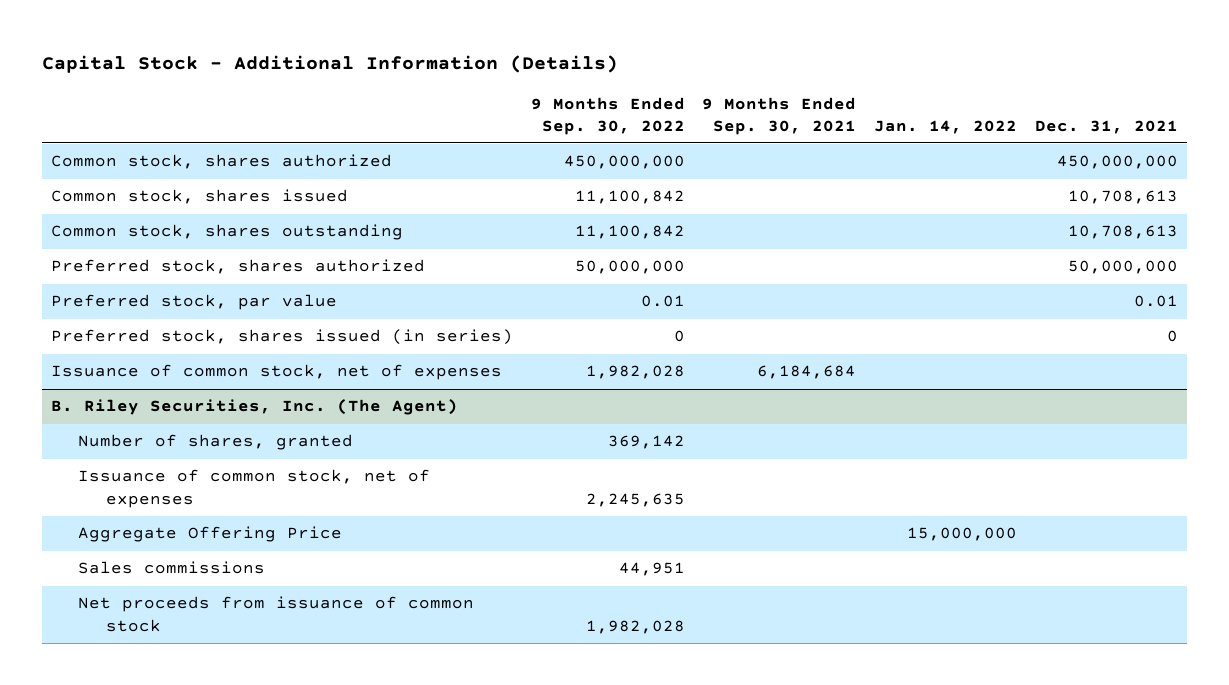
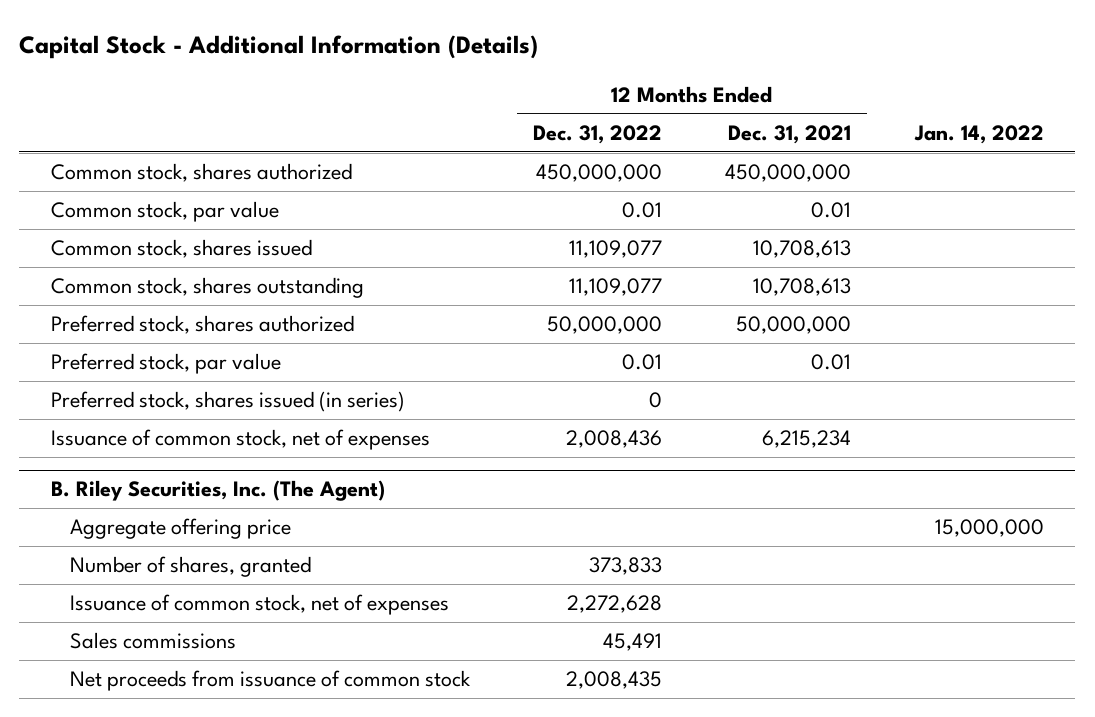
- | 9 Months Ended Sep. 30, 2022 | 9 Months Ended Sep. 30, 2021 | Jan. 14, 2022 | Dec. 31, 2021
+ | 12 Months Ended Dec. 31, 2022 | 12 Months Ended Dec. 31, 2021 | Jan. 14, 2022
+ Common stock, par value | 0.01 | 0.01 |
@ B. Riley Securities, Inc. (The Agent)
+ Aggregate offering price | | | 15,000,000
- Aggregate Offering Price | | | 15,000,000 |

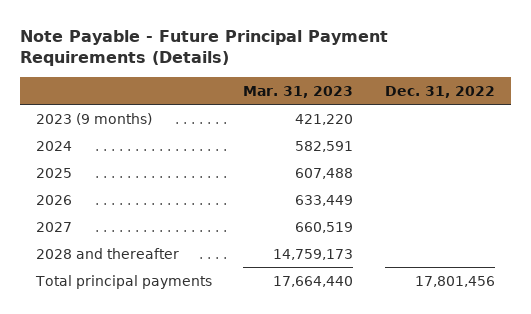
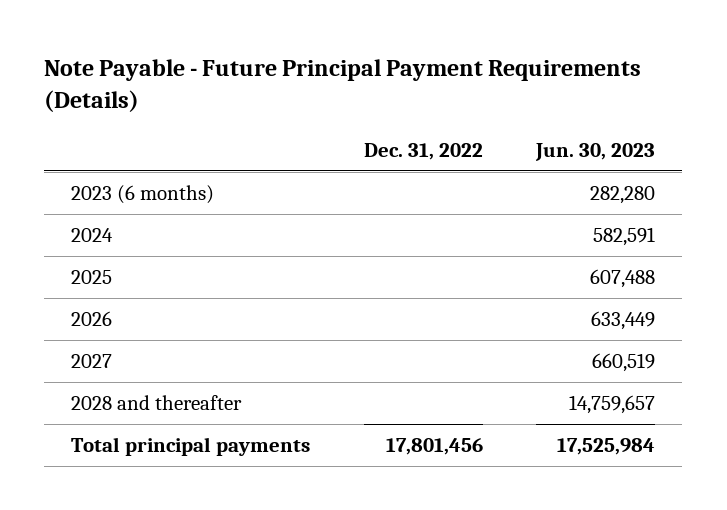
- | Mar. 31, 2023 | Dec. 31, 2022
+ | Dec. 31, 2022 | Jun. 30, 2023
- 2023 (9 months) | 421,220 |
+ 2023 (6 months) | | 282,280

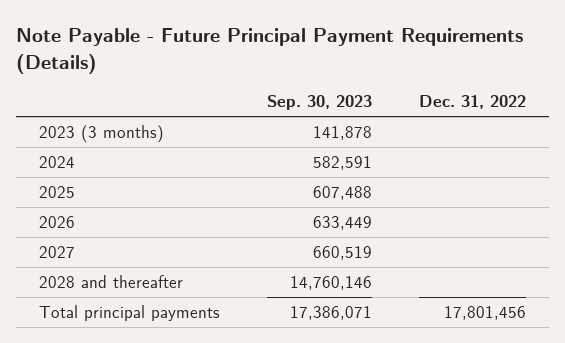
- | Dec. 31, 2022 | Jun. 30, 2023
+ | Sep. 30, 2023 | Dec. 31, 2022
- 2023 (6 months) | | 282,280
+ 2023 (3 months) | 141,878 |

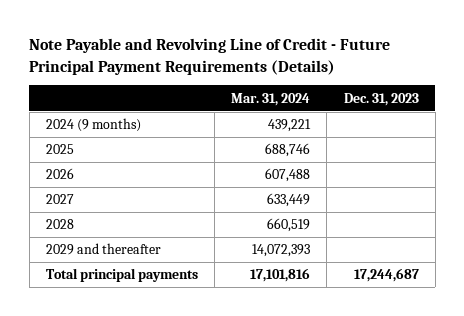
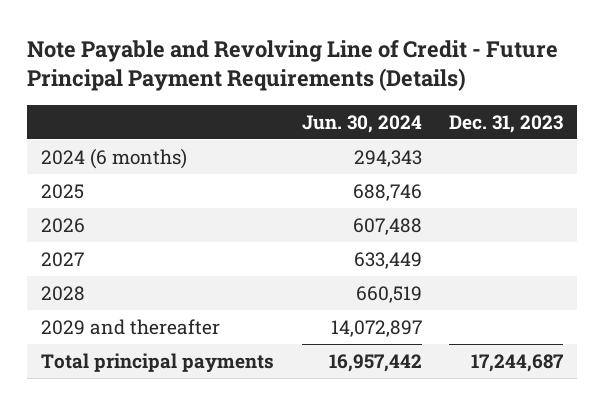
- | Mar. 31, 2024 | Dec. 31, 2023
+ | Jun. 30, 2024 | Dec. 31, 2023
- 2024 (9 months) | 439,221 |
+ 2024 (6 months) | 294,343 |

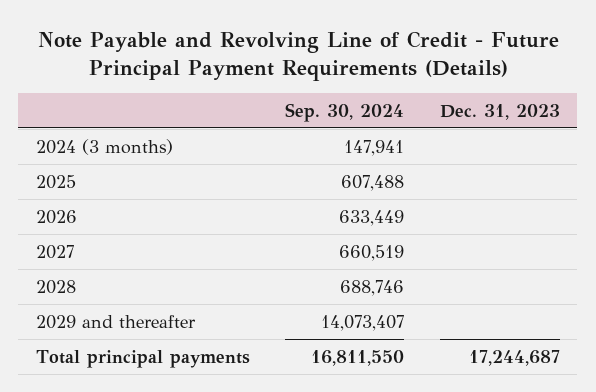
- | Jun. 30, 2024 | Dec. 31, 2023
+ | Sep. 30, 2024 | Dec. 31, 2023
- 2024 (6 months) | 294,343 |
+ 2024 (3 months) | 147,941 |

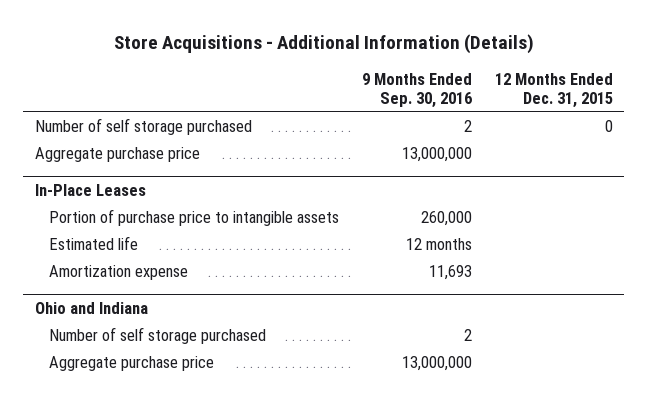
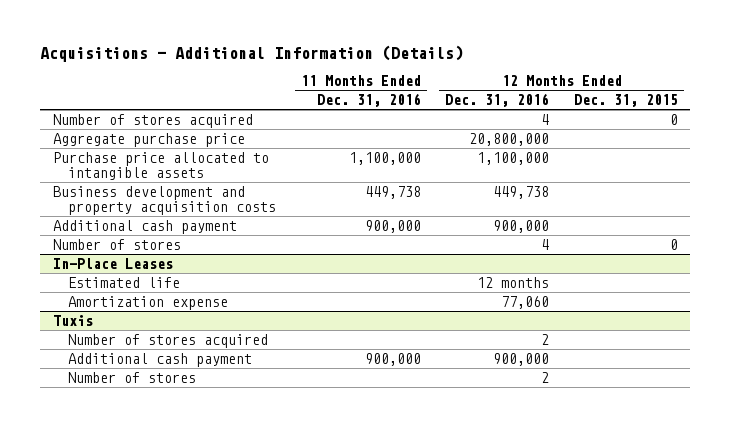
- Store Acquisitions - Additional Information (Details)
+ Acquisitions - Additional Information (Details)
- | 9 Months Ended Sep. 30, 2016 | 12 Months Ended Dec. 31, 2015
+ | 11 Months Ended Dec. 31, 2016 | 12 Months Ended Dec. 31, 2016 | 12 Months Ended Dec. 31, 2015
- Number of self storage purchased | 2 | 0
+ Number of stores acquired | | 4 | 0
+ Purchase price allocated to intangible assets | 1,100,000 | 1,100,000 |
+ Business development and property acquisition costs | 449,738 | 449,738 |
+ Additional cash payment | 900,000 | 900,000 |
+ Number of stores | | 4 | 0
@ In-Place Leases
- Portion of purchase price to intangible assets | 260,000 |
- Ohio and Indiana
- Number of self storage purchased | 2 |
- Aggregate purchase price | 13,000,000 |
+ Tuxis
+ Number of stores acquired | | 2 |
+ Additional cash payment | 900,000 | 900,000 |
+ Number of stores | | 2 |

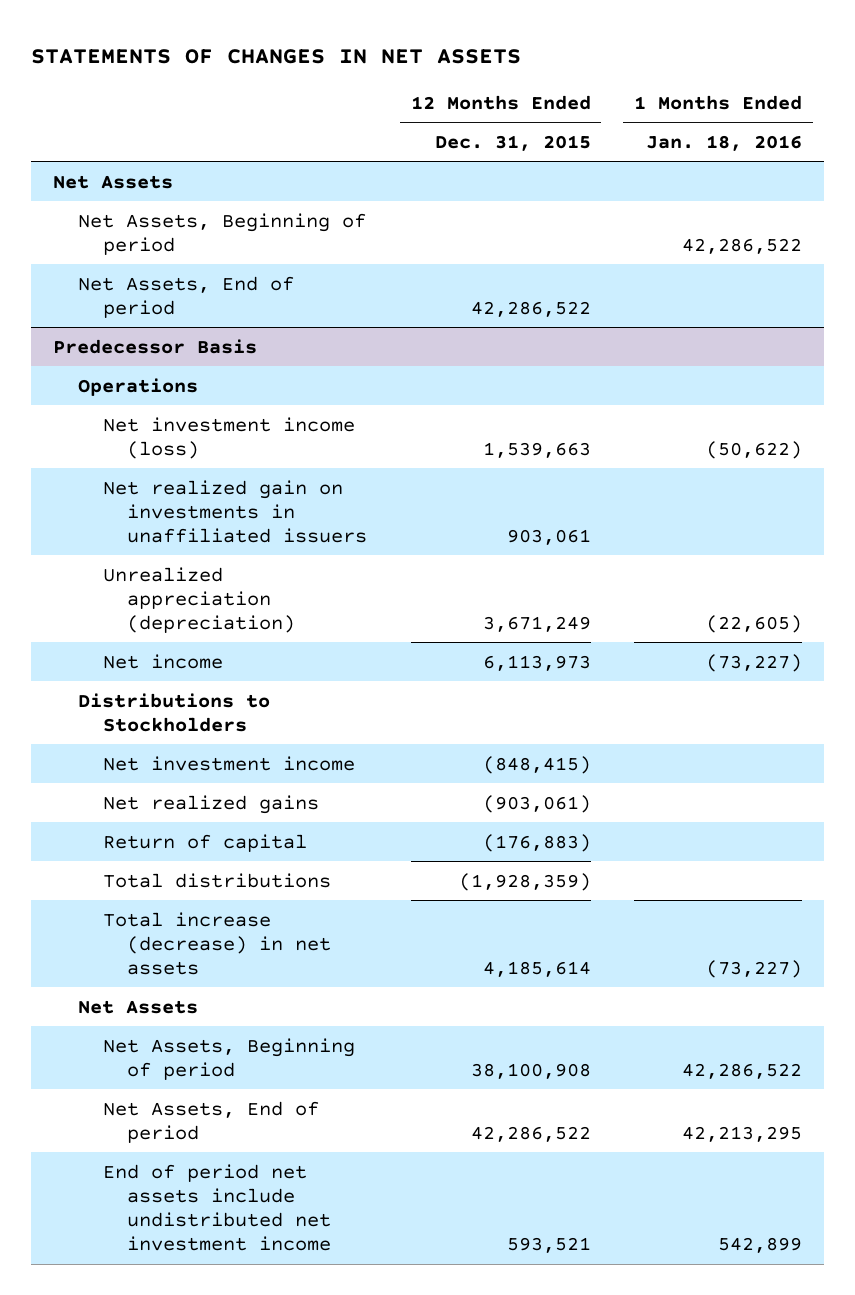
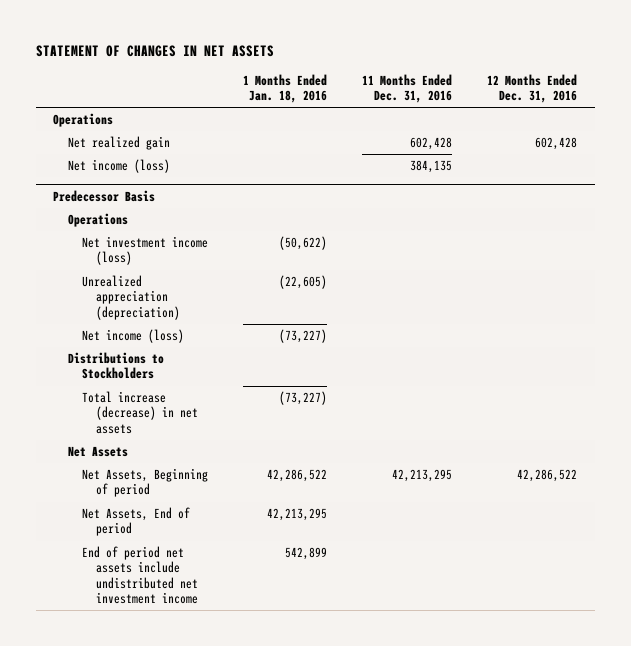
- STATEMENTS OF CHANGES IN NET ASSETS
+ STATEMENT OF CHANGES IN NET ASSETS
- | 12 Months Ended Dec. 31, 2015 | 1 Months Ended Jan. 18, 2016
+ | 1 Months Ended Jan. 18, 2016 | 11 Months Ended Dec. 31, 2016 | 12 Months Ended Dec. 31, 2016
- Net Assets
- Net Assets, Beginning of period | | 42,286,522
- Net Assets, End of period | 42,286,522 |
+ Operations
+ Net realized gain | | 602,428 | 602,428
+ Net income (loss) | | 384,135 |
@ Predecessor Basis
- Net realized gain on investments in unaffiliated issuers | 903,061 |
- Net income | 6,113,973 | (73,227)
+ Net income (loss) | (73,227) | |
- Net investment income | (848,415) |
- Net realized gains | (903,061) |
- Return of capital | (176,883) |
- Total distributions | (1,928,359) |

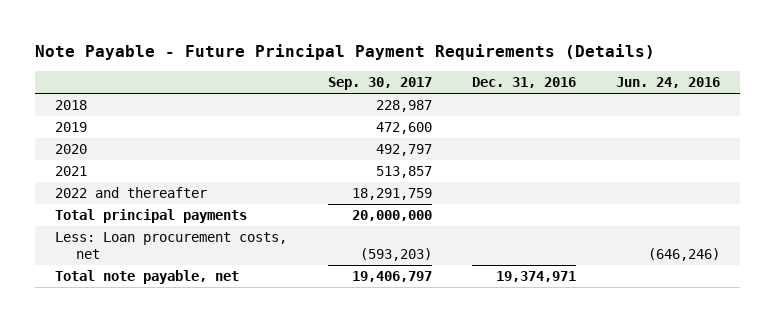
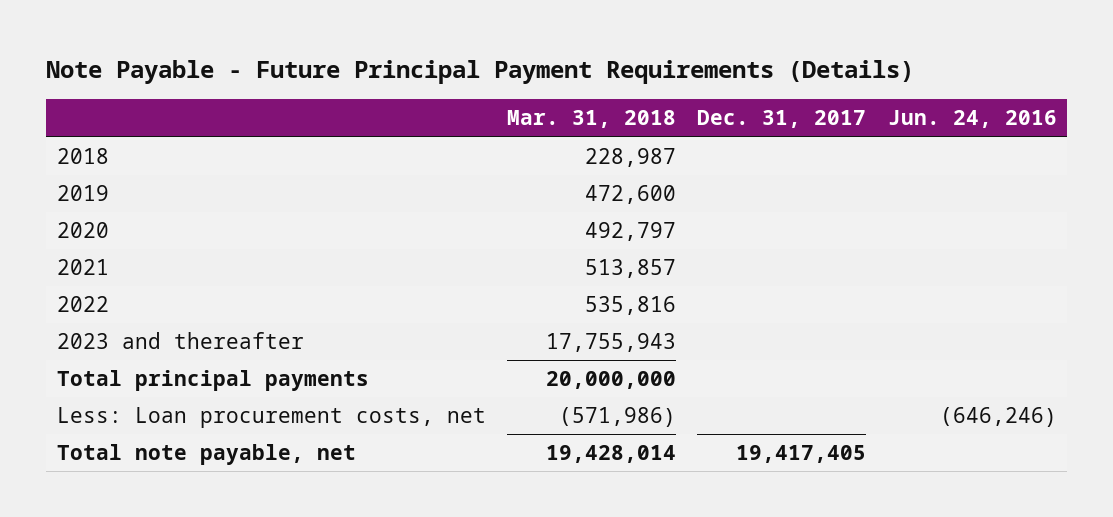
- | Sep. 30, 2017 | Dec. 31, 2016 | Jun. 24, 2016
+ | Mar. 31, 2018 | Dec. 31, 2017 | Jun. 24, 2016
- 2022 and thereafter | 18,291,759 | |
+ 2022 | 535,816 | |
+ 2023 and thereafter | 17,755,943 | |

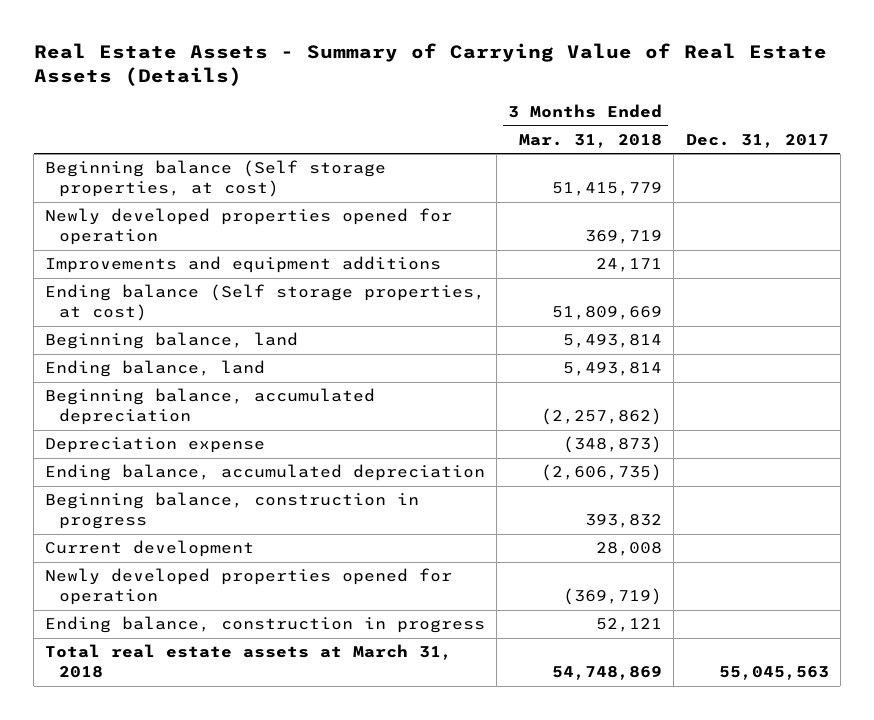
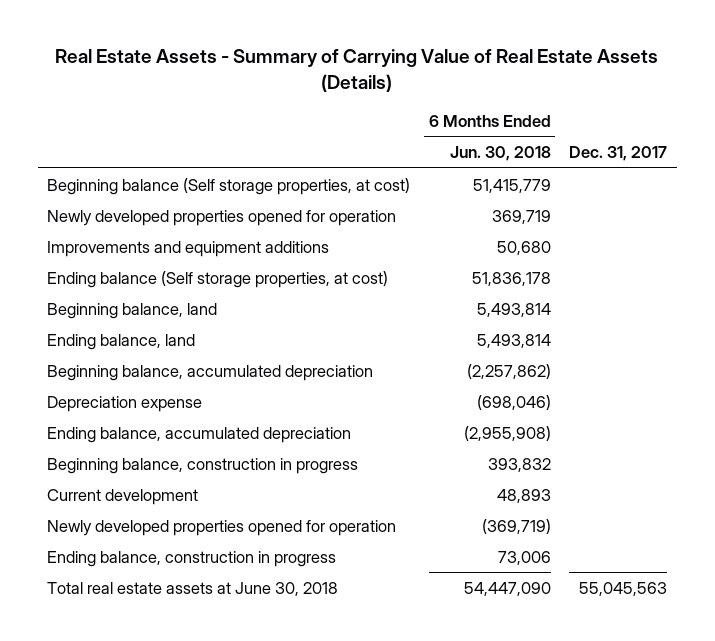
- | 3 Months Ended Mar. 31, 2018 | Dec. 31, 2017
+ | 6 Months Ended Jun. 30, 2018 | Dec. 31, 2017
- Total real estate assets at March 31, 2018 | 54,748,869 | 55,045,563
+ Total real estate assets at June 30, 2018 | 54,447,090 | 55,045,563

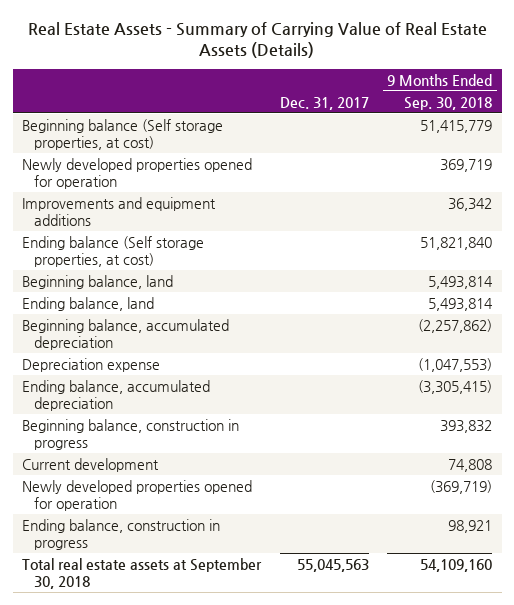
- | 6 Months Ended Jun. 30, 2018 | Dec. 31, 2017
+ | Dec. 31, 2017 | 9 Months Ended Sep. 30, 2018
- Total real estate assets at June 30, 2018 | 54,447,090 | 55,045,563
+ Total real estate assets at September 30, 2018 | 55,045,563 | 54,109,160

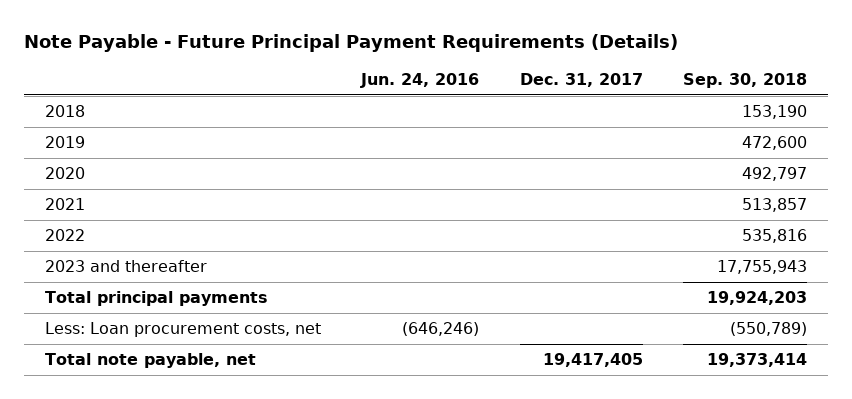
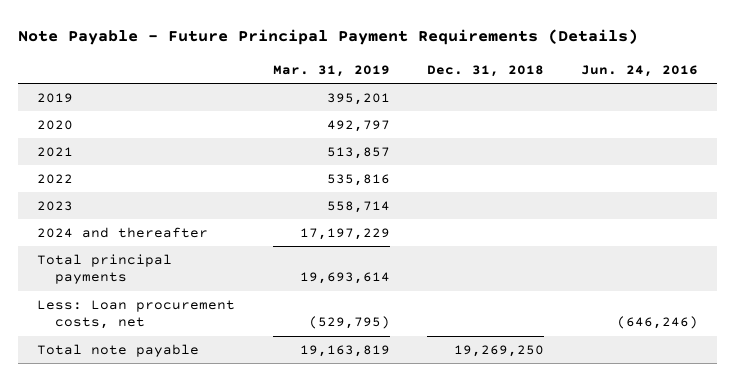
- | Jun. 24, 2016 | Dec. 31, 2017 | Sep. 30, 2018
+ | Mar. 31, 2019 | Dec. 31, 2018 | Jun. 24, 2016
- 2018 | | | 153,190
- 2023 and thereafter | | | 17,755,943
+ 2023 | 558,714 | |
+ 2024 and thereafter | 17,197,229 | |
- Total note payable, net | | 19,417,405 | 19,373,414
+ Total note payable | 19,163,819 | 19,269,250 |

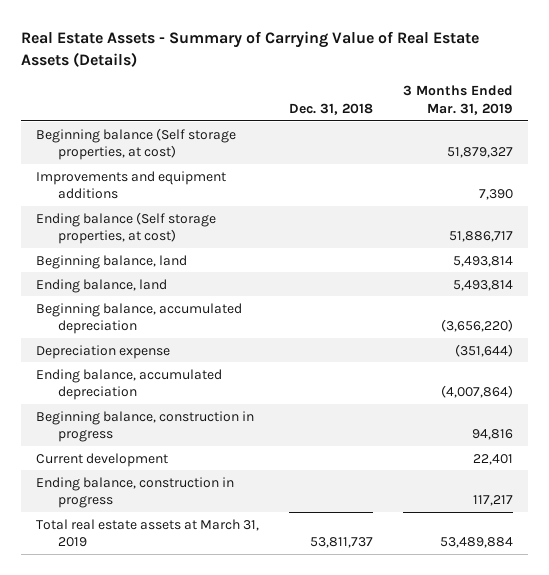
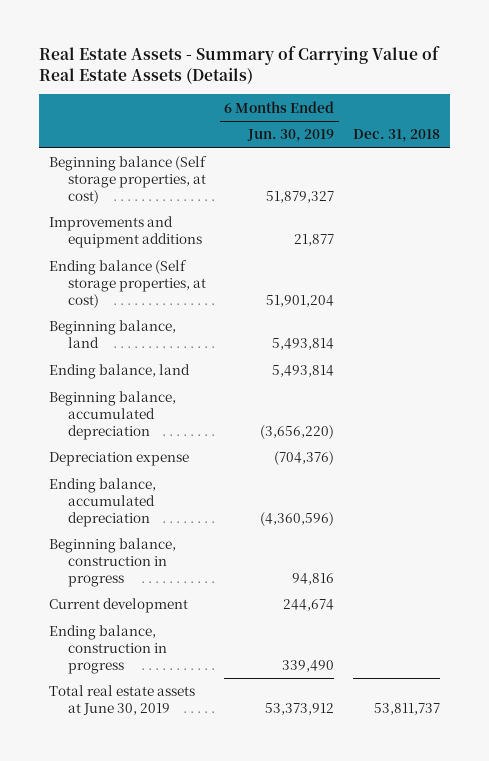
- | Dec. 31, 2018 | 3 Months Ended Mar. 31, 2019
+ | 6 Months Ended Jun. 30, 2019 | Dec. 31, 2018
- Total real estate assets at March 31, 2019 | 53,811,737 | 53,489,884
+ Total real estate assets at June 30, 2019 | 53,373,912 | 53,811,737

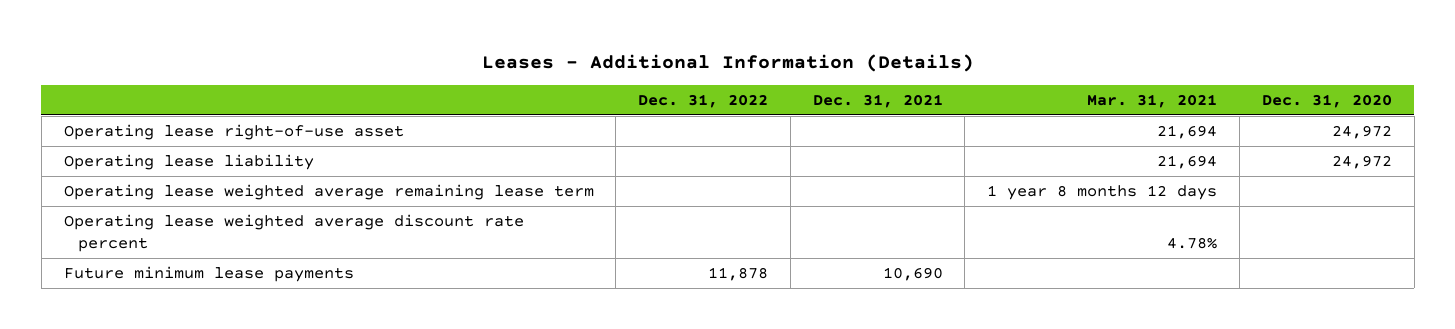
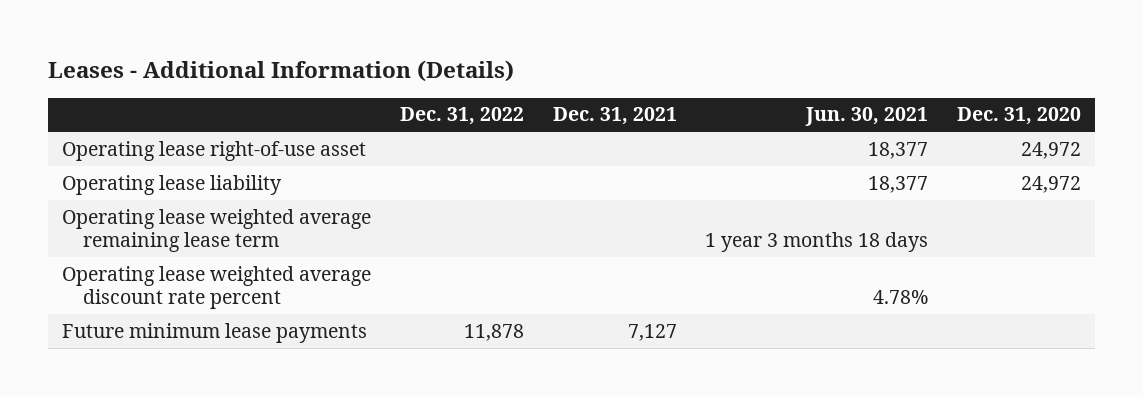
- | Dec. 31, 2022 | Dec. 31, 2021 | Mar. 31, 2021 | Dec. 31, 2020
+ | Dec. 31, 2022 | Dec. 31, 2021 | Jun. 30, 2021 | Dec. 31, 2020
- Future minimum lease payments | 11,878 | 10,690 | |
+ Future minimum lease payments | 11,878 | 7,127 | |

